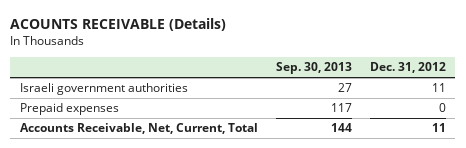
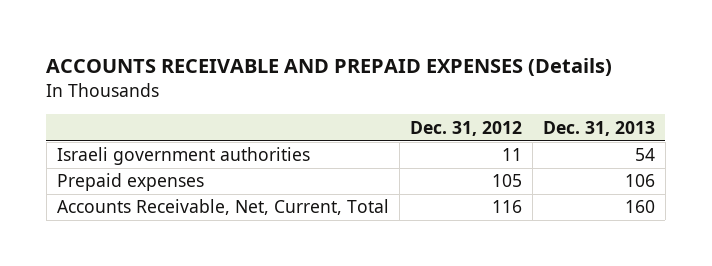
- ACOUNTS RECEIVABLE (Details)
+ ACCOUNTS RECEIVABLE AND PREPAID EXPENSES (Details)
- | Sep. 30, 2013 | Dec. 31, 2012
+ | Dec. 31, 2012 | Dec. 31, 2013
- Prepaid expenses | 117 | 0
- Accounts Receivable, Net, Current, Total | 144 | 11
+ Prepaid expenses | 105 | 106
+ Accounts Receivable, Net, Current, Total | 116 | 160

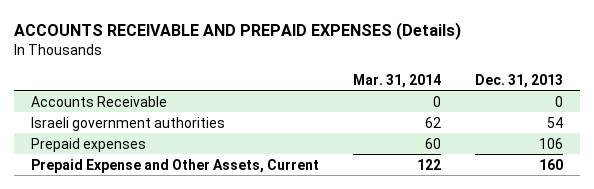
- | Dec. 31, 2012 | Dec. 31, 2013
+ | Mar. 31, 2014 | Dec. 31, 2013
+ Accounts Receivable | 0 | 0
- Accounts Receivable, Net, Current, Total | 116 | 160
+ Prepaid Expense and Other Assets, Current | 122 | 160

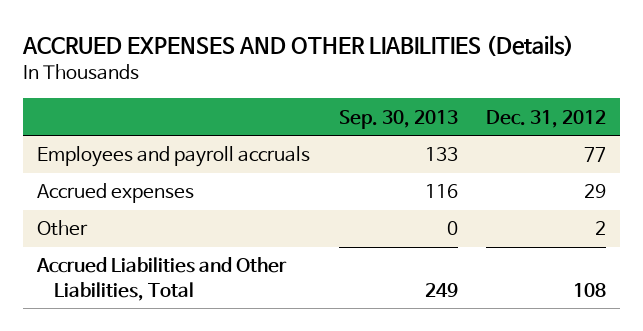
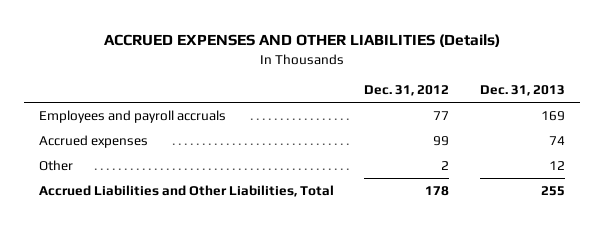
- | Sep. 30, 2013 | Dec. 31, 2012
+ | Dec. 31, 2012 | Dec. 31, 2013
- Accrued expenses | 116 | 29
+ Accrued expenses | 99 | 74
- Accrued Liabilities and Other Liabilities, Total | 249 | 108
+ Accrued Liabilities and Other Liabilities, Total | 178 | 255

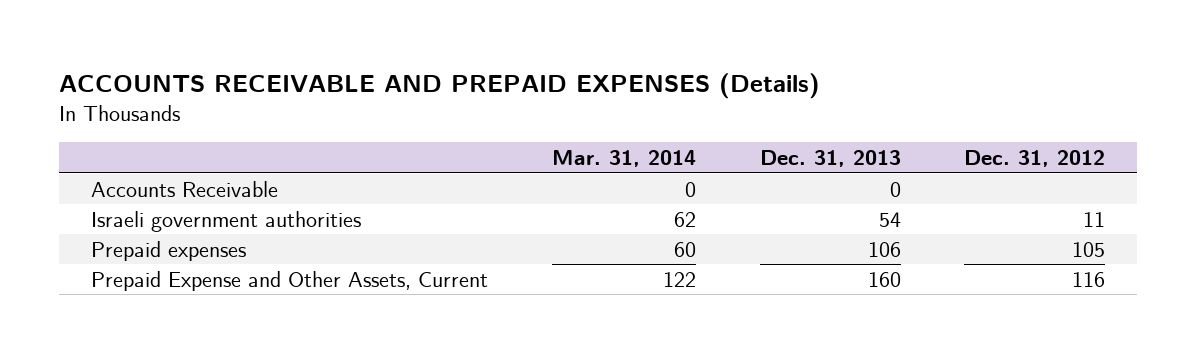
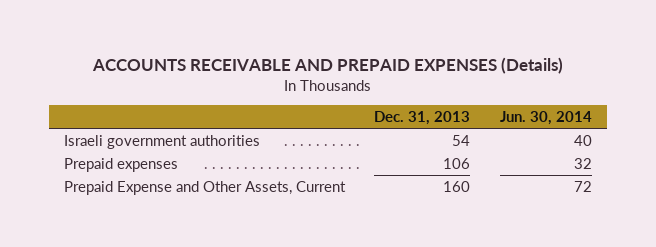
- | Mar. 31, 2014 | Dec. 31, 2013 | Dec. 31, 2012
+ | Dec. 31, 2013 | Jun. 30, 2014
- Accounts Receivable | 0 | 0 |

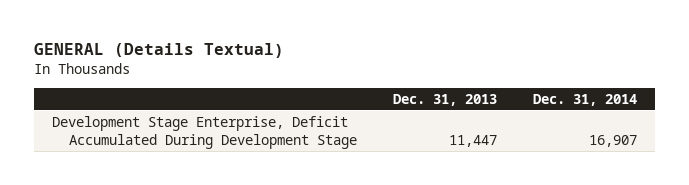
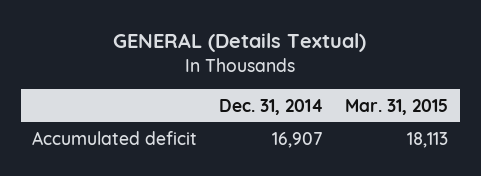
- | Dec. 31, 2013 | Dec. 31, 2014
+ | Dec. 31, 2014 | Mar. 31, 2015
- Development Stage Enterprise, Deficit Accumulated During Development Stage | 11,447 | 16,907
+ Accumulated deficit | 16,907 | 18,113

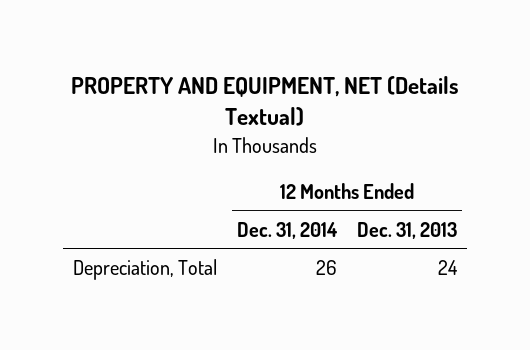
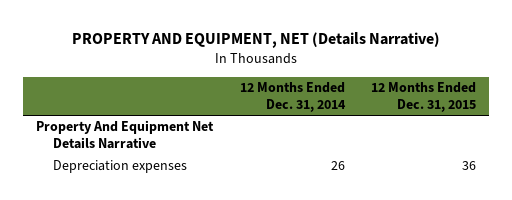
- PROPERTY AND EQUIPMENT, NET (Details Textual)
+ PROPERTY AND EQUIPMENT, NET (Details Narrative)
- | 12 Months Ended Dec. 31, 2014 | 12 Months Ended Dec. 31, 2013
+ | 12 Months Ended Dec. 31, 2014 | 12 Months Ended Dec. 31, 2015
- Depreciation, Total | 26 | 24
+ Property And Equipment Net Details Narrative
+ Depreciation expenses | 26 | 36

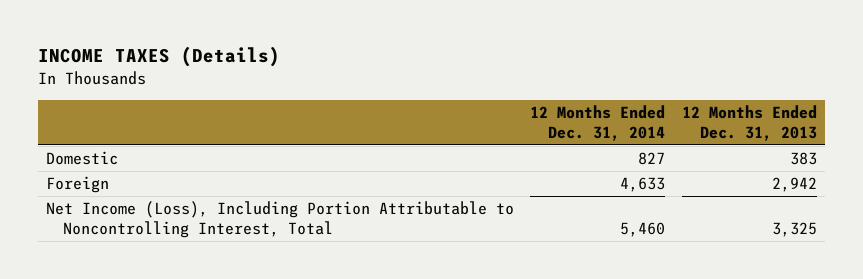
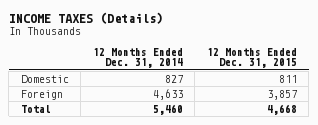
- | 12 Months Ended Dec. 31, 2014 | 12 Months Ended Dec. 31, 2013
+ | 12 Months Ended Dec. 31, 2014 | 12 Months Ended Dec. 31, 2015
- Net Income (Loss), Including Portion Attributable to Noncontrolling Interest, Total | 5,460 | 3,325
+ Total | 5,460 | 4,668

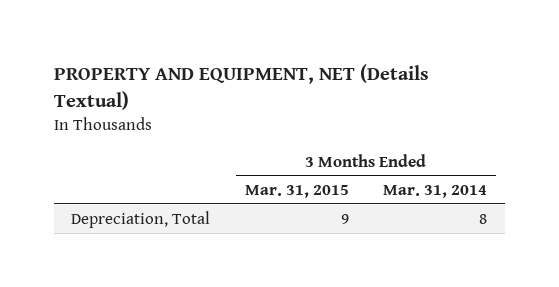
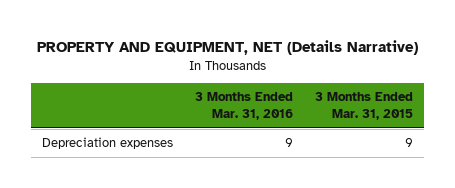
- PROPERTY AND EQUIPMENT, NET (Details Textual)
+ PROPERTY AND EQUIPMENT, NET (Details Narrative)
- | 3 Months Ended Mar. 31, 2015 | 3 Months Ended Mar. 31, 2014
+ | 3 Months Ended Mar. 31, 2016 | 3 Months Ended Mar. 31, 2015
- Depreciation, Total | 9 | 8
+ Depreciation expenses | 9 | 9

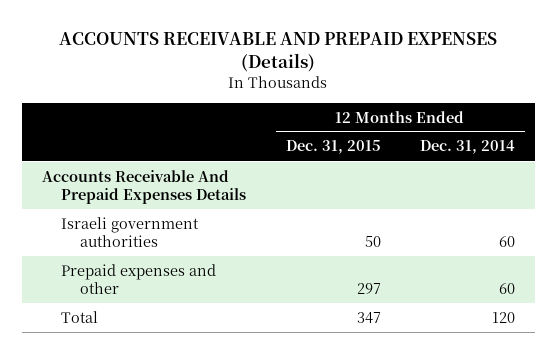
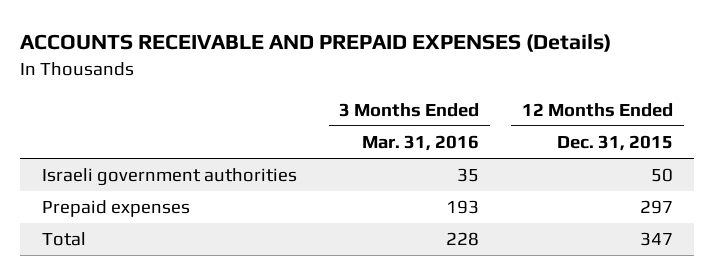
- | 12 Months Ended Dec. 31, 2015 | 12 Months Ended Dec. 31, 2014
+ | 3 Months Ended Mar. 31, 2016 | 12 Months Ended Dec. 31, 2015
- Accounts Receivable And Prepaid Expenses Details
- Prepaid expenses and other | 297 | 60
+ Prepaid expenses | 193 | 297

